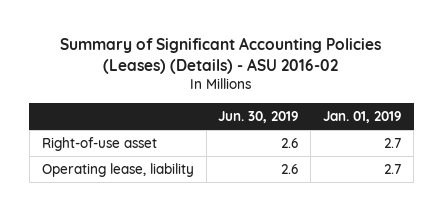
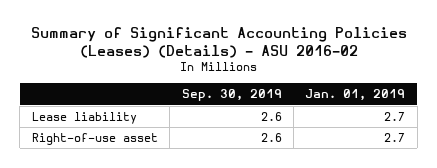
- | Jun. 30, 2019 | Jan. 01, 2019
+ | Sep. 30, 2019 | Jan. 01, 2019
+ Lease liability | 2.6 | 2.7
- Operating lease, liability | 2.6 | 2.7

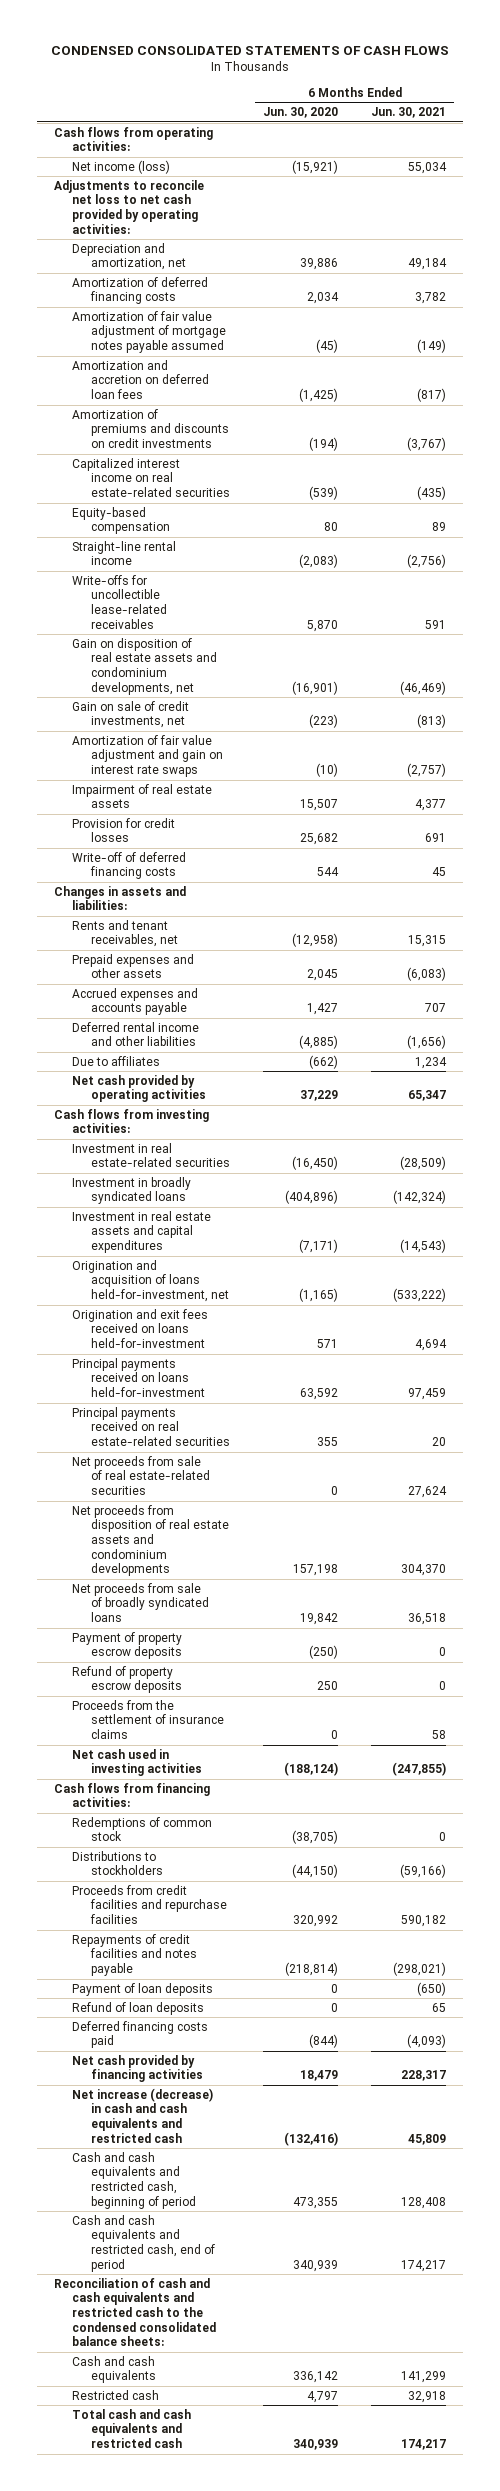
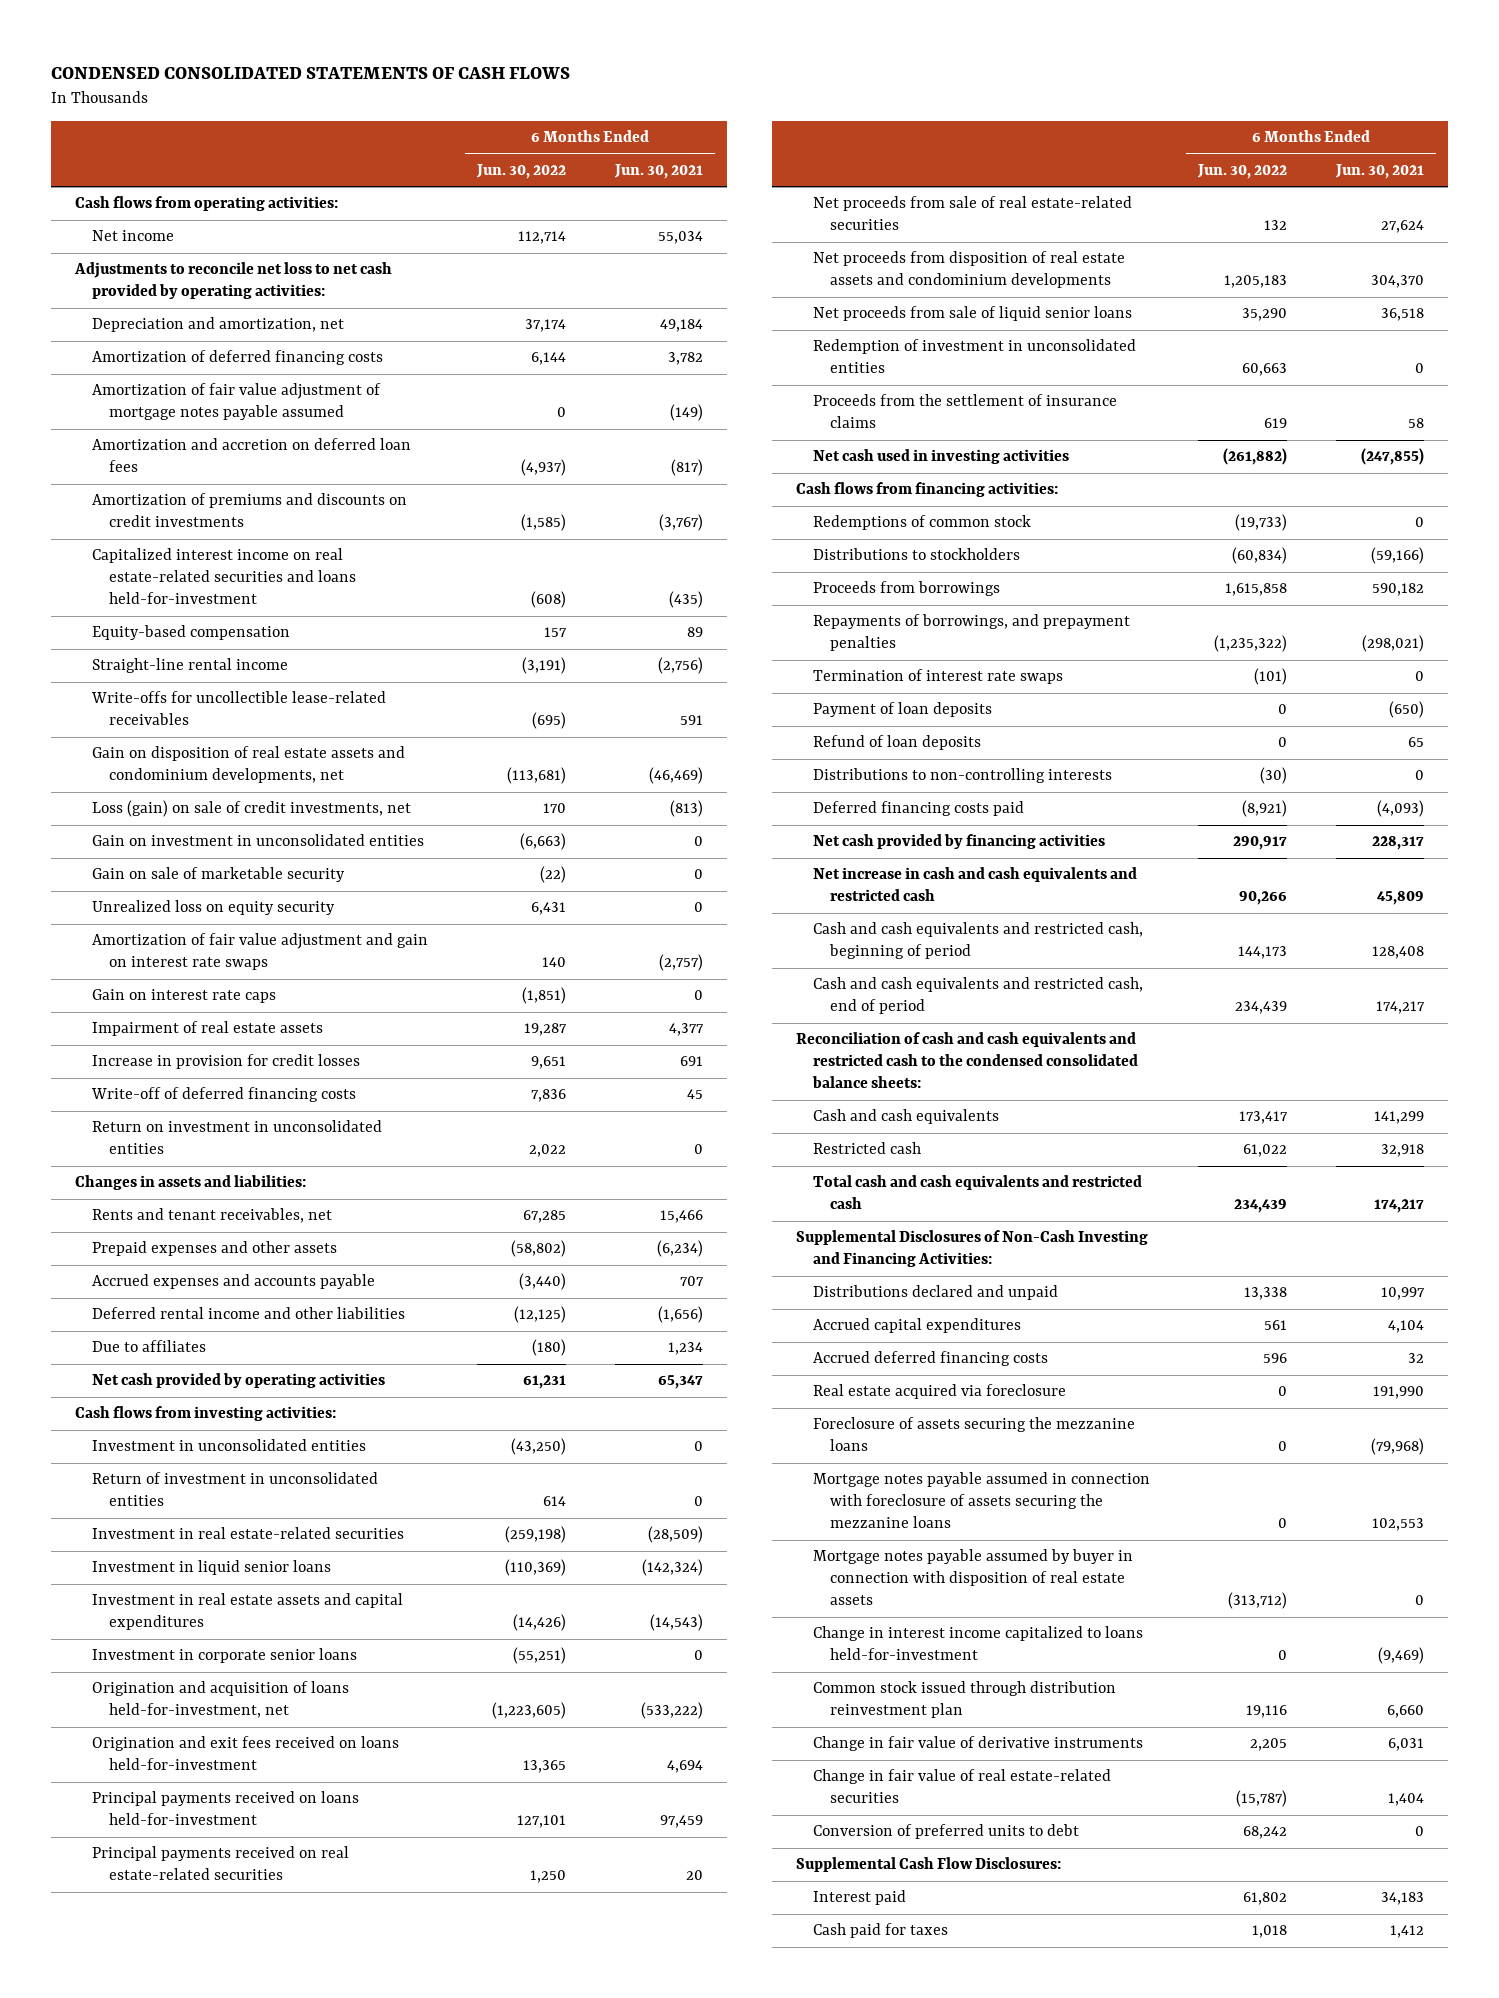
- | 6 Months Ended Jun. 30, 2020 | 6 Months Ended Jun. 30, 2021
+ | 6 Months Ended Jun. 30, 2022 | 6 Months Ended Jun. 30, 2021
- Net income (loss) | (15,921) | 55,034
+ Net income | 112,714 | 55,034
- Capitalized interest income on real estate-related securities | (539) | (435)
+ Capitalized interest income on real estate-related securities and loans held-for-investment | (608) | (435)
- Gain on sale of credit investments, net | (223) | (813)
+ Loss (gain) on sale of credit investments, net | 170 | (813)
+ Gain on investment in unconsolidated entities | (6,663) | 0
+ Gain on sale of marketable security | (22) | 0
+ Unrealized loss on equity security | 6,431 | 0
+ Gain on interest rate caps | (1,851) | 0
- Provision for credit losses | 25,682 | 691
+ Increase in provision for credit losses | 9,651 | 691
+ Return on investment in unconsolidated entities | 2,022 | 0
- Rents and tenant receivables, net | (12,958) | 15,315
- Prepaid expenses and other assets | 2,045 | (6,083)
+ Rents and tenant receivables, net | 67,285 | 15,466
+ Prepaid expenses and other assets | (58,802) | (6,234)
+ Investment in unconsolidated entities | (43,250) | 0
+ Return of investment in unconsolidated entities | 614 | 0
- Investment in broadly syndicated loans | (404,896) | (142,324)
+ Investment in liquid senior loans | (110,369) | (142,324)
+ Investment in corporate senior loans | (55,251) | 0
- Net proceeds from sale of broadly syndicated loans | 19,842 | 36,518
- Payment of property escrow deposits | (250) | 0
- Refund of property escrow deposits | 250 | 0
+ Net proceeds from sale of liquid senior loans | 35,290 | 36,518
+ Redemption of investment in unconsolidated entities | 60,663 | 0
- Proceeds from credit facilities and repurchase facilities | 320,992 | 590,182
- Repayments of credit facilities and notes payable | (218,814) | (298,021)
+ Proceeds from borrowings | 1,615,858 | 590,182
+ Repayments of borrowings, and prepayment penalties | (1,235,322) | (298,021)
+ Termination of interest rate swaps | (101) | 0
+ Distributions to non-controlling interests | (30) | 0
- Net increase (decrease) in cash and cash equivalents and restricted cash | (132,416) | 45,809
+ Net increase in cash and cash equivalents and restricted cash | 90,266 | 45,809
+ Supplemental Disclosures of Non-Cash Investing and Financing Activities:
+ Distributions declared and unpaid | 13,338 | 10,997
+ Accrued capital expenditures | 561 | 4,104
+ Accrued deferred financing costs | 596 | 32
+ Real estate acquired via foreclosure | 0 | 191,990
+ Foreclosure of assets securing the mezzanine loans | 0 | (79,968)
+ Mortgage notes payable assumed in connection with foreclosure of assets securing the mezzanine loans | 0 | 102,553
+ Mortgage notes payable assumed by buyer in connection with disposition of real estate assets | (313,712) | 0
+ Change in interest income capitalized to loans held-for-investment | 0 | (9,469)
+ Common stock issued through distribution reinvestment plan | 19,116 | 6,660
+ Change in fair value of derivative instruments | 2,205 | 6,031
+ Change in fair value of real estate-related securities | (15,787) | 1,404
+ Conversion of preferred units to debt | 68,242 | 0
+ Supplemental Cash Flow Disclosures:
+ Interest paid | 61,802 | 34,183
+ Cash paid for taxes | 1,018 | 1,412

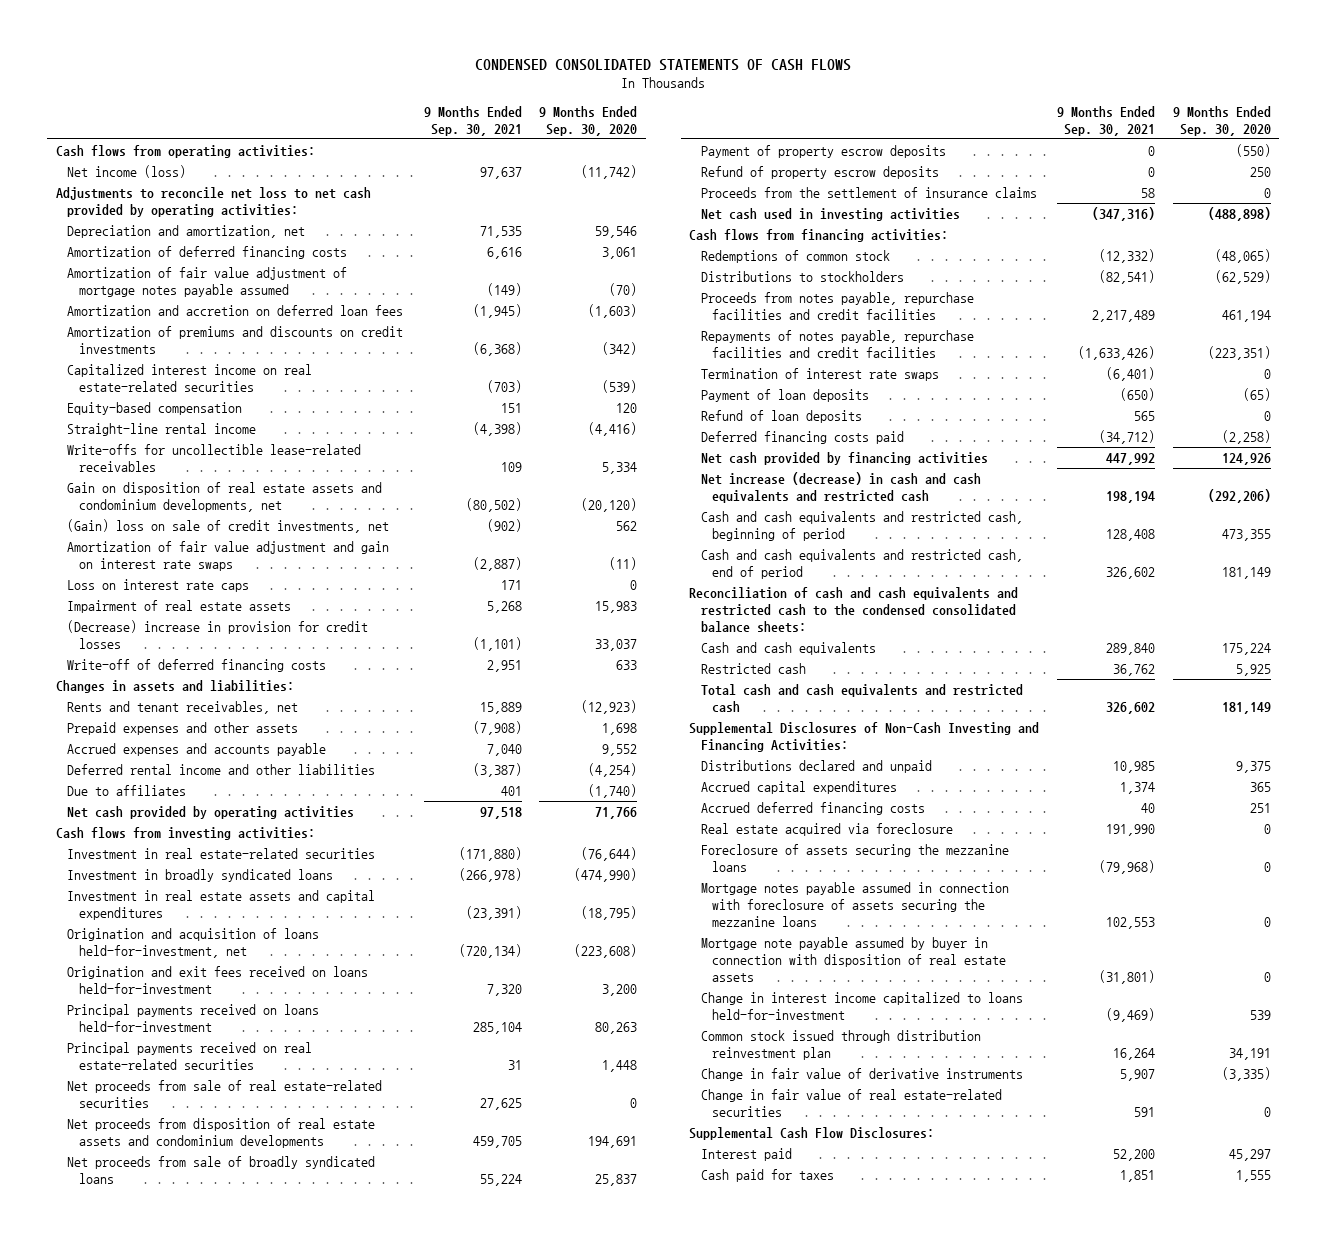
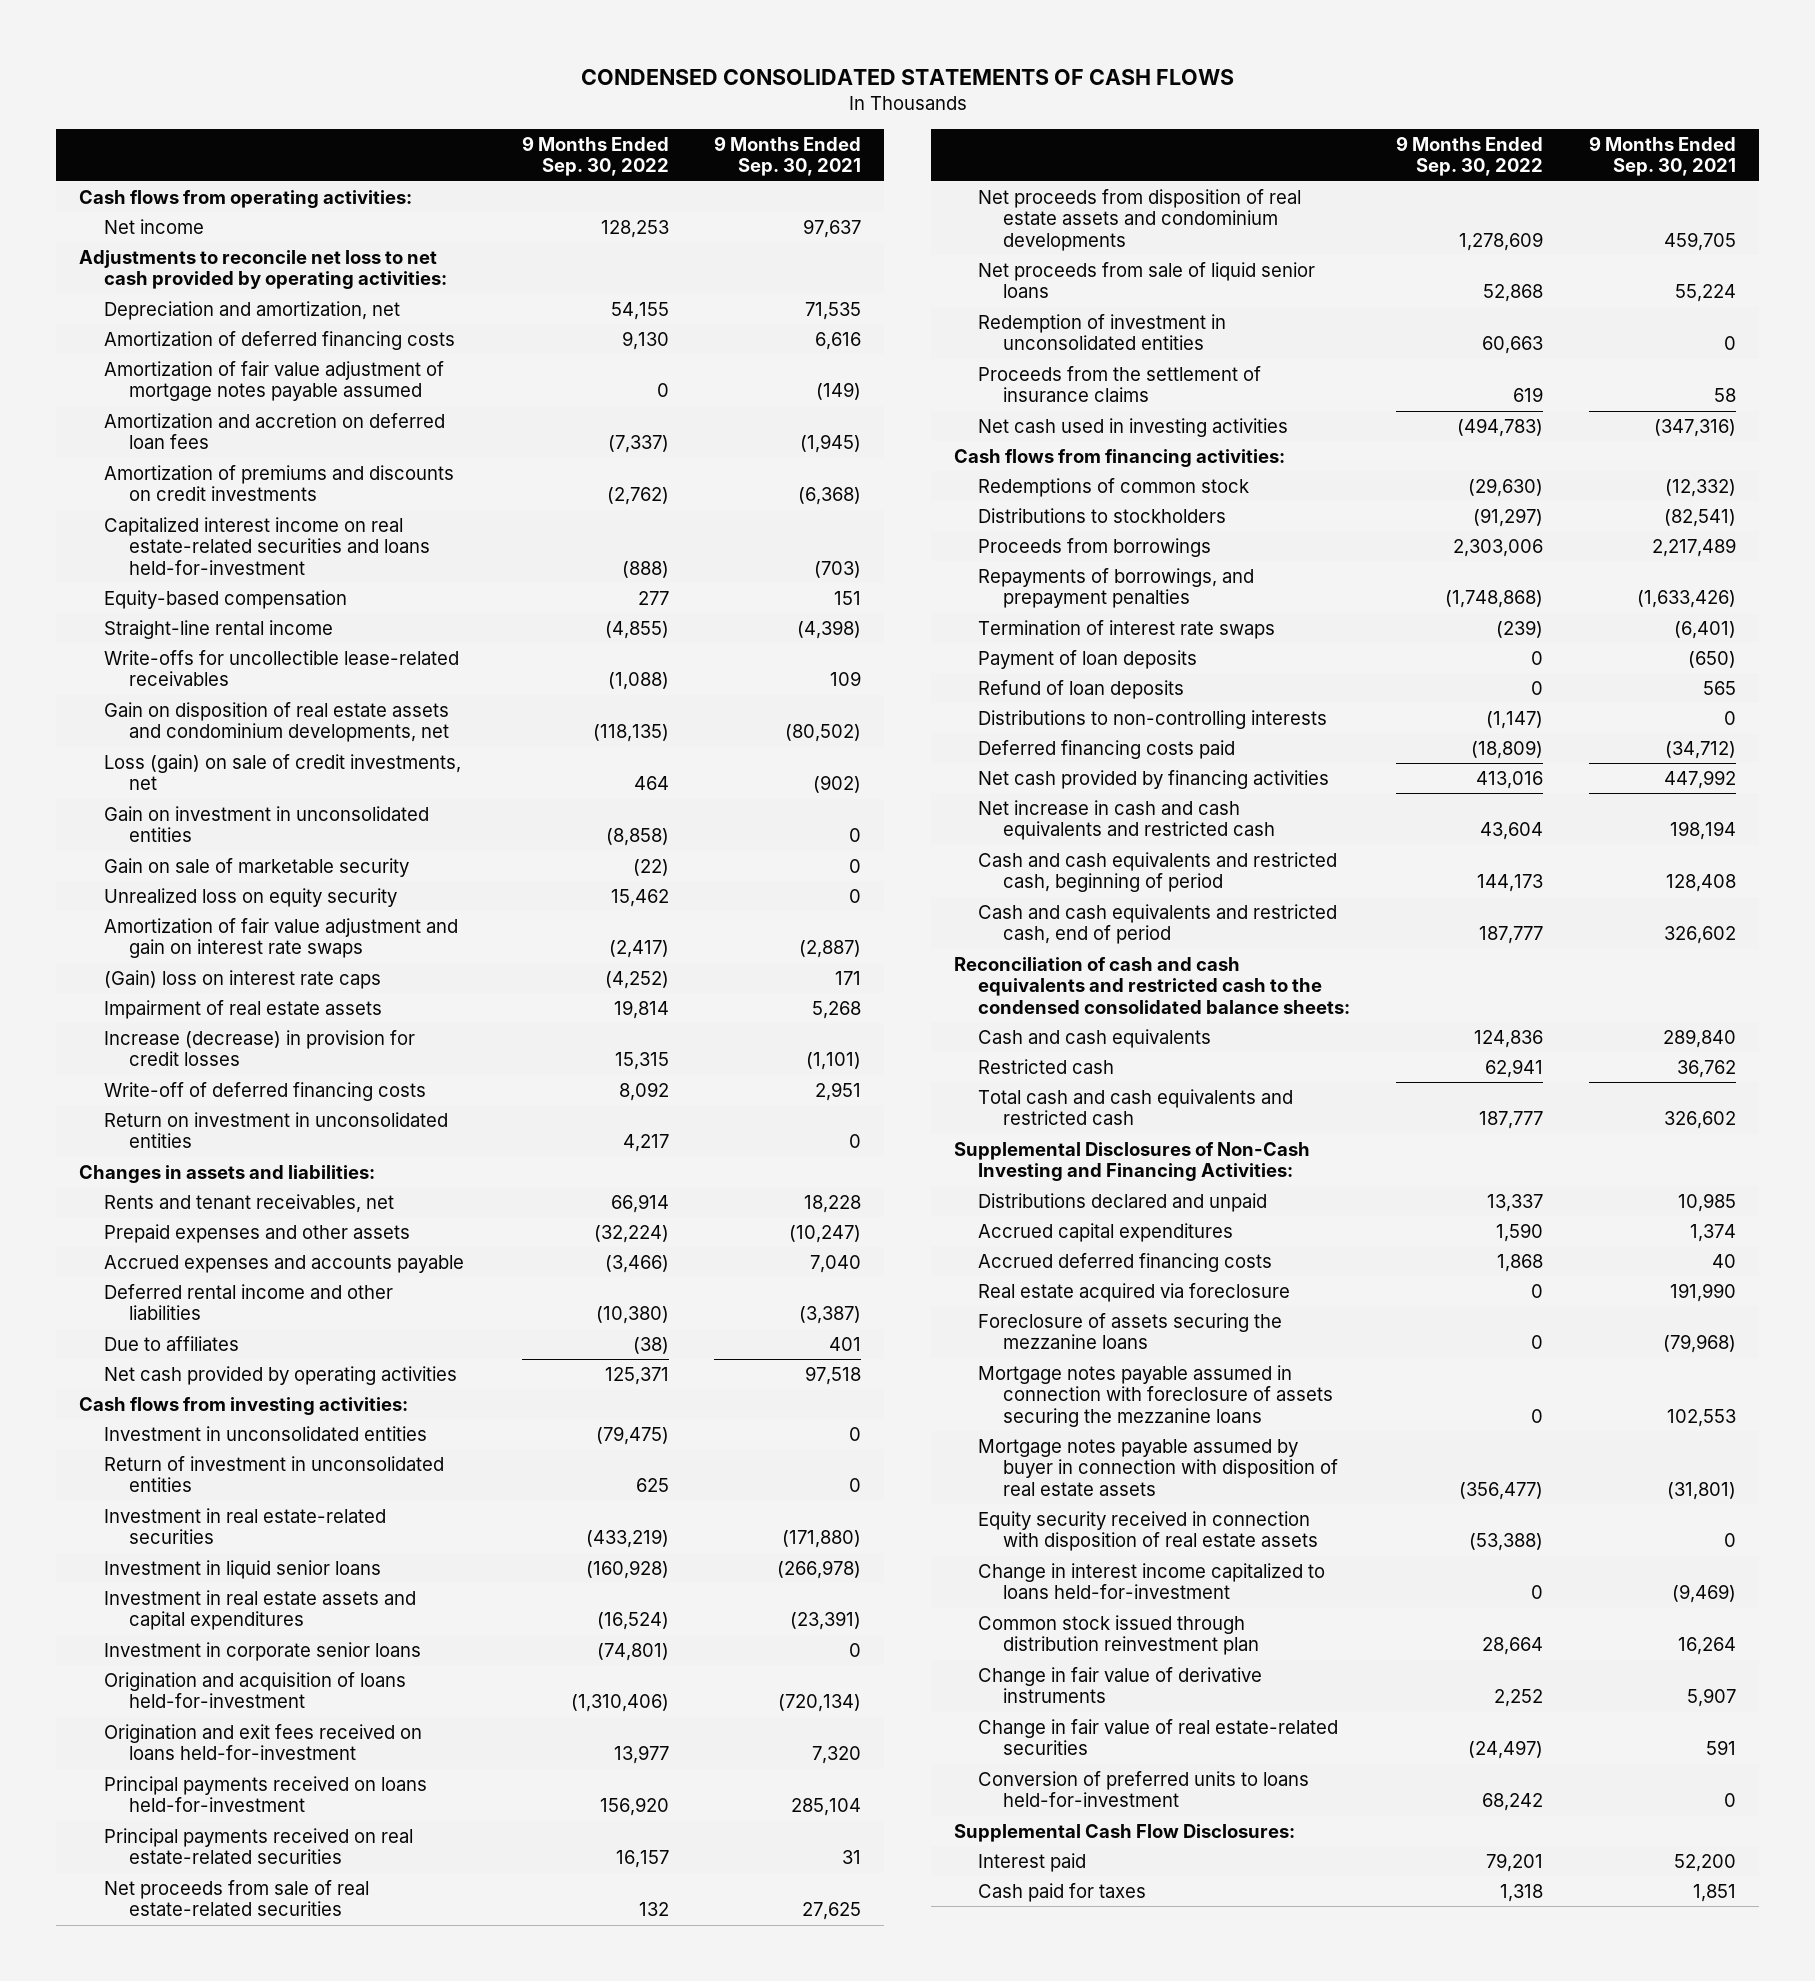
- | 9 Months Ended Sep. 30, 2021 | 9 Months Ended Sep. 30, 2020
+ | 9 Months Ended Sep. 30, 2022 | 9 Months Ended Sep. 30, 2021
- Net income (loss) | 97,637 | (11,742)
+ Net income | 128,253 | 97,637
- Capitalized interest income on real estate-related securities | (703) | (539)
+ Capitalized interest income on real estate-related securities and loans held-for-investment | (888) | (703)
- (Gain) loss on sale of credit investments, net | (902) | 562
+ Loss (gain) on sale of credit investments, net | 464 | (902)
+ Gain on investment in unconsolidated entities | (8,858) | 0
+ Gain on sale of marketable security | (22) | 0
+ Unrealized loss on equity security | 15,462 | 0
- Loss on interest rate caps | 171 | 0
+ (Gain) loss on interest rate caps | (4,252) | 171
- (Decrease) increase in provision for credit losses | (1,101) | 33,037
+ Increase (decrease) in provision for credit losses | 15,315 | (1,101)
+ Return on investment in unconsolidated entities | 4,217 | 0
- Rents and tenant receivables, net | 15,889 | (12,923)
- Prepaid expenses and other assets | (7,908) | 1,698
+ Rents and tenant receivables, net | 66,914 | 18,228
+ Prepaid expenses and other assets | (32,224) | (10,247)
+ Investment in unconsolidated entities | (79,475) | 0
+ Return of investment in unconsolidated entities | 625 | 0
- Investment in broadly syndicated loans | (266,978) | (474,990)
+ Investment in liquid senior loans | (160,928) | (266,978)
- Origination and acquisition of loans held-for-investment, net | (720,134) | (223,608)
+ Investment in corporate senior loans | (74,801) | 0
+ Origination and acquisition of loans held-for-investment | (1,310,406) | (720,134)
- Net proceeds from sale of broadly syndicated loans | 55,224 | 25,837
- Payment of property escrow deposits | 0 | (550)
- Refund of property escrow deposits | 0 | 250
+ Net proceeds from sale of liquid senior loans | 52,868 | 55,224
+ Redemption of investment in unconsolidated entities | 60,663 | 0
- Proceeds from notes payable, repurchase facilities and credit facilities | 2,217,489 | 461,194
- Repayments of notes payable, repurchase facilities and credit facilities | (1,633,426) | (223,351)
+ Proceeds from borrowings | 2,303,006 | 2,217,489
+ Repayments of borrowings, and prepayment penalties | (1,748,868) | (1,633,426)
+ Distributions to non-controlling interests | (1,147) | 0
- Net increase (decrease) in cash and cash equivalents and restricted cash | 198,194 | (292,206)
+ Net increase in cash and cash equivalents and restricted cash | 43,604 | 198,194
- Mortgage note payable assumed by buyer in connection with disposition of real estate assets | (31,801) | 0
+ Mortgage notes payable assumed by buyer in connection with disposition of real estate assets | (356,477) | (31,801)
+ Equity security received in connection with disposition of real estate assets | (53,388) | 0
+ Conversion of preferred units to loans held-for-investment | 68,242 | 0

